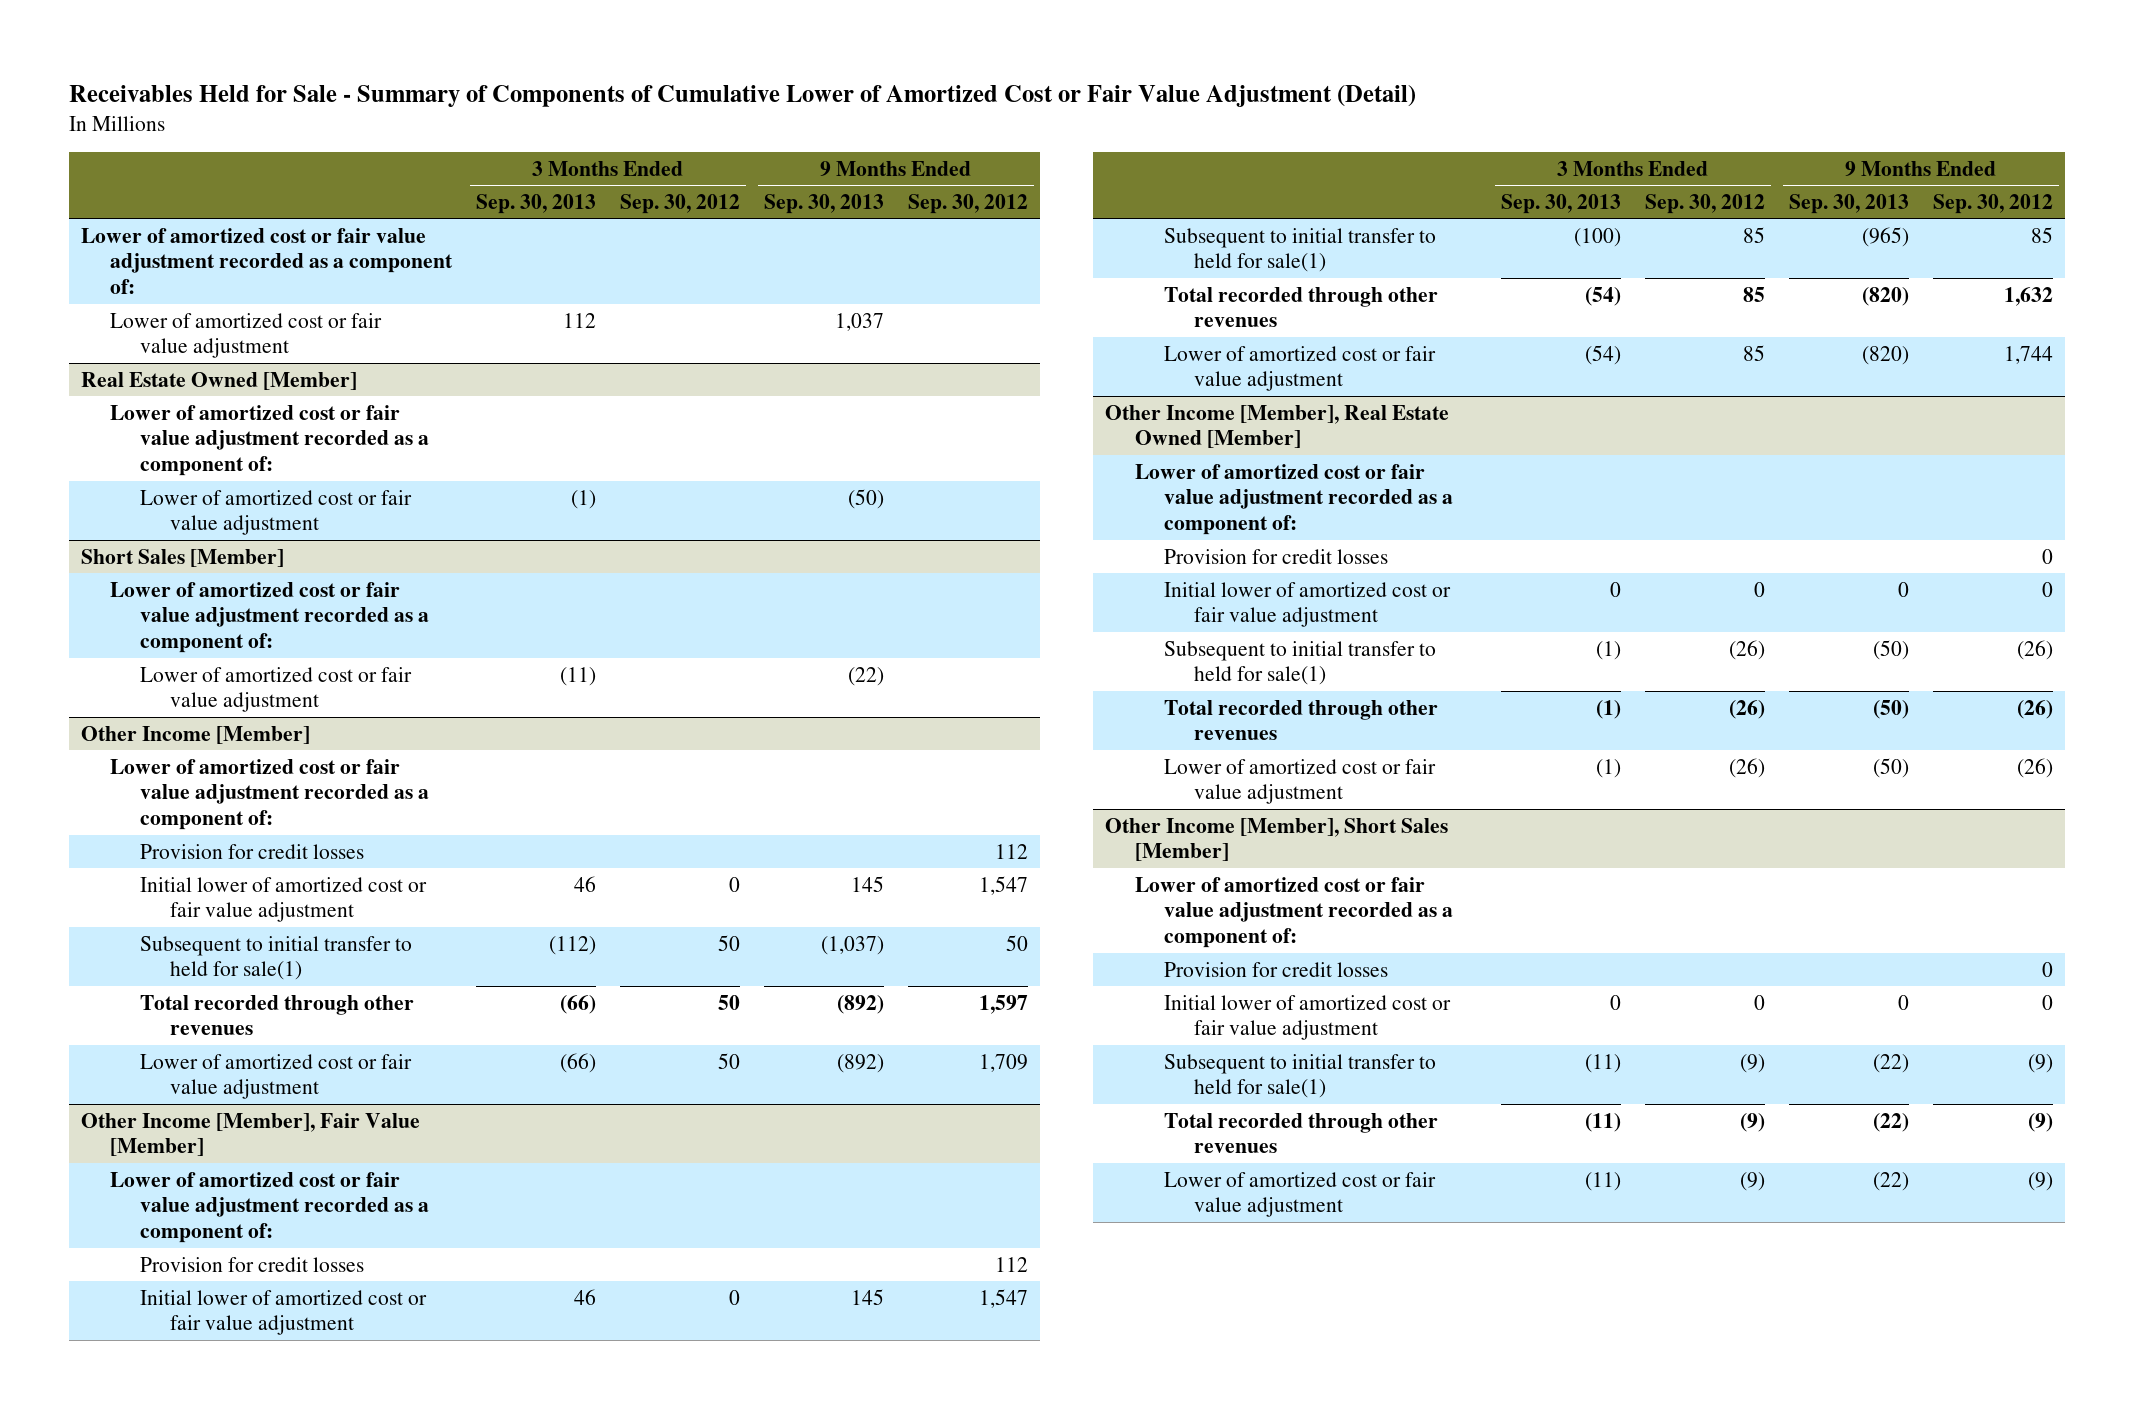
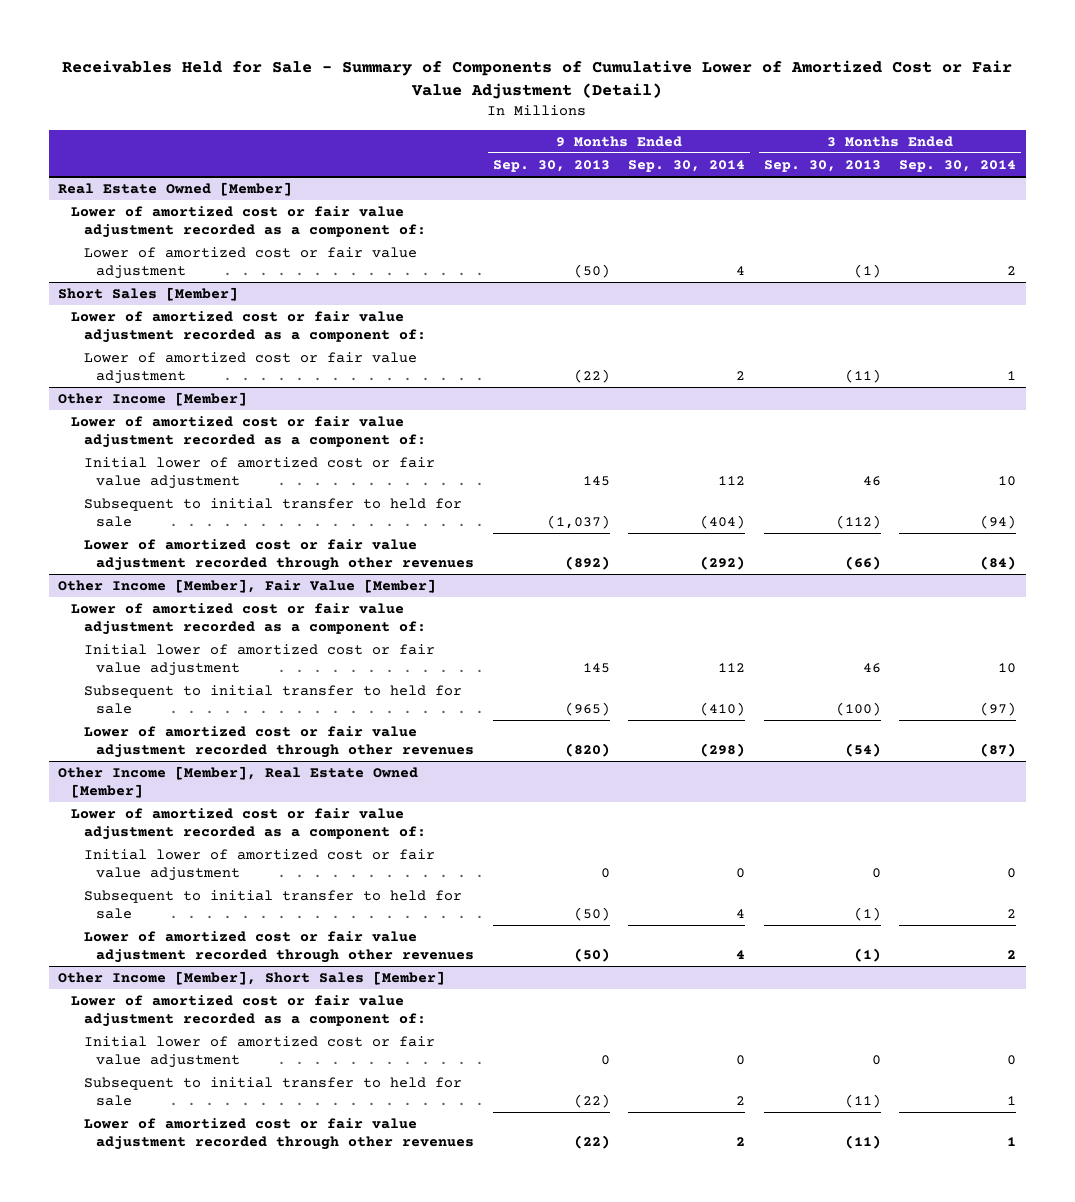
- | 3 Months Ended Sep. 30, 2013 | 3 Months Ended Sep. 30, 2012 | 9 Months Ended Sep. 30, 2013 | 9 Months Ended Sep. 30, 2012
+ | 9 Months Ended Sep. 30, 2013 | 9 Months Ended Sep. 30, 2014 | 3 Months Ended Sep. 30, 2013 | 3 Months Ended Sep. 30, 2014
- Lower of amortized cost or fair value adjustment recorded as a component of:
- Lower of amortized cost or fair value adjustment | 112 | | 1,037 |
@ Other Income [Member]
- Provision for credit losses | | | | 112
- Subsequent to initial transfer to held for sale(1) | (112) | 50 | (1,037) | 50
- Total recorded through other revenues | (66) | 50 | (892) | 1,597
- Lower of amortized cost or fair value adjustment | (66) | 50 | (892) | 1,709
+ Subsequent to initial transfer to held for sale | (1,037) | (404) | (112) | (94)
+ Lower of amortized cost or fair value adjustment recorded through other revenues | (892) | (292) | (66) | (84)
@ Other Income [Member], Fair Value [Member]
- Provision for credit losses | | | | 112
- Subsequent to initial transfer to held for sale(1) | (100) | 85 | (965) | 85
- Total recorded through other revenues | (54) | 85 | (820) | 1,632
- Lower of amortized cost or fair value adjustment | (54) | 85 | (820) | 1,744
+ Subsequent to initial transfer to held for sale | (965) | (410) | (100) | (97)
+ Lower of amortized cost or fair value adjustment recorded through other revenues | (820) | (298) | (54) | (87)
@ Other Income [Member], Real Estate Owned [Member]
- Provision for credit losses | | | | 0
- Subsequent to initial transfer to held for sale(1) | (1) | (26) | (50) | (26)
- Total recorded through other revenues | (1) | (26) | (50) | (26)
- Lower of amortized cost or fair value adjustment | (1) | (26) | (50) | (26)
+ Subsequent to initial transfer to held for sale | (50) | 4 | (1) | 2
+ Lower of amortized cost or fair value adjustment recorded through other revenues | (50) | 4 | (1) | 2
@ Other Income [Member], Short Sales [Member]
- Provision for credit losses | | | | 0
- Subsequent to initial transfer to held for sale(1) | (11) | (9) | (22) | (9)
- Total recorded through other revenues | (11) | (9) | (22) | (9)
- Lower of amortized cost or fair value adjustment | (11) | (9) | (22) | (9)
+ Subsequent to initial transfer to held for sale | (22) | 2 | (11) | 1
+ Lower of amortized cost or fair value adjustment recorded through other revenues | (22) | 2 | (11) | 1

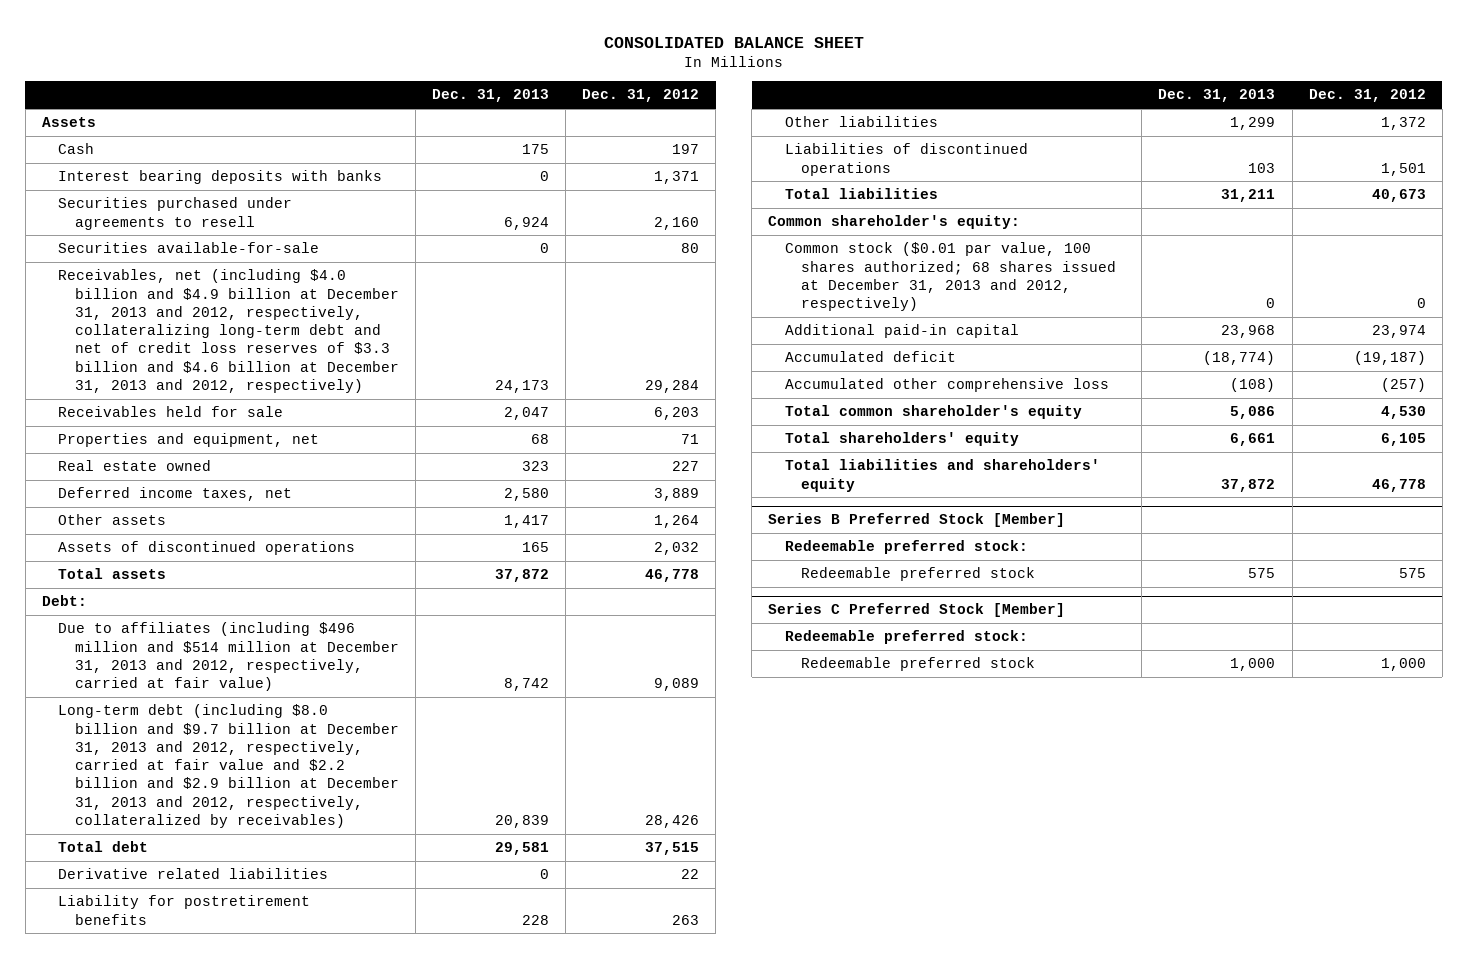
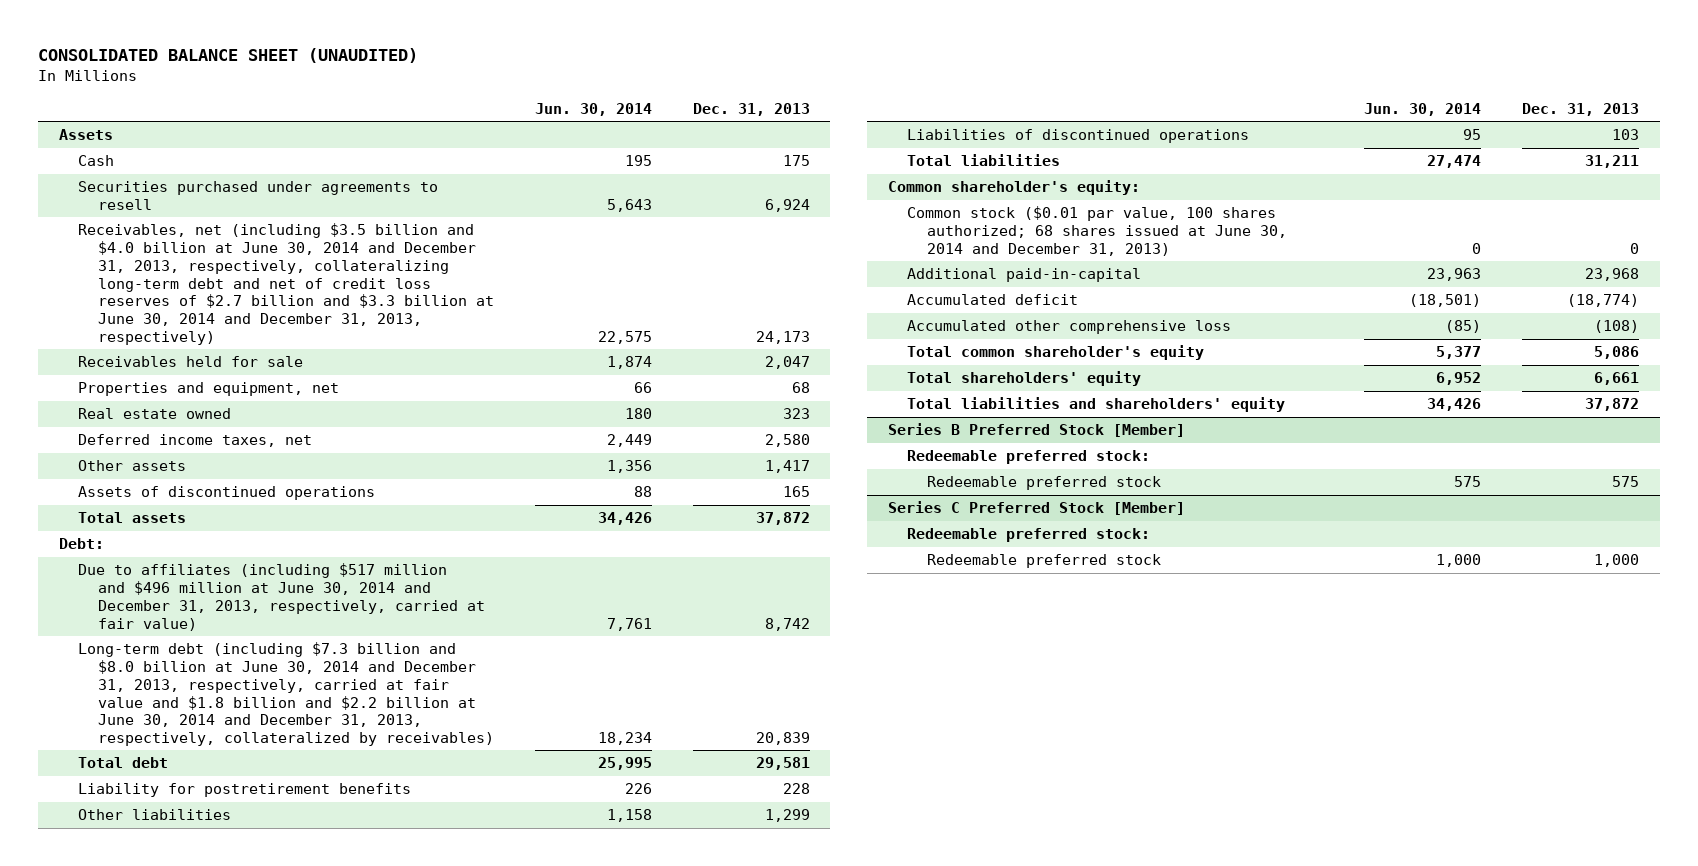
- CONSOLIDATED BALANCE SHEET
+ CONSOLIDATED BALANCE SHEET (UNAUDITED)
- | Dec. 31, 2013 | Dec. 31, 2012
+ | Jun. 30, 2014 | Dec. 31, 2013
- Interest bearing deposits with banks | 0 | 1,371
- Securities available-for-sale | 0 | 80
- Receivables, net (including $4.0 billion and $4.9 billion at December 31, 2013 and 2012, respectively, collateralizing long-term debt and net of credit loss reserves of $3.3 billion and $4.6 billion at December 31, 2013 and 2012, respectively) | 24,173 | 29,284
+ Receivables, net (including $3.5 billion and $4.0 billion at June 30, 2014 and December 31, 2013, respectively, collateralizing long-term debt and net of credit loss reserves of $2.7 billion and $3.3 billion at June 30, 2014 and December 31, 2013, respectively) | 22,575 | 24,173
- Due to affiliates (including $496 million and $514 million at December 31, 2013 and 2012, respectively, carried at fair value) | 8,742 | 9,089
- Long-term debt (including $8.0 billion and $9.7 billion at December 31, 2013 and 2012, respectively, carried at fair value and $2.2 billion and $2.9 billion at December 31, 2013 and 2012, respectively, collateralized by receivables) | 20,839 | 28,426
+ Due to affiliates (including $517 million and $496 million at June 30, 2014 and December 31, 2013, respectively, carried at fair value) | 7,761 | 8,742
+ Long-term debt (including $7.3 billion and $8.0 billion at June 30, 2014 and December 31, 2013, respectively, carried at fair value and $1.8 billion and $2.2 billion at June 30, 2014 and December 31, 2013, respectively, collateralized by receivables) | 18,234 | 20,839
- Derivative related liabilities | 0 | 22
- Common stock ($0.01 par value, 100 shares authorized; 68 shares issued at December 31, 2013 and 2012, respectively) | 0 | 0
- Additional paid-in capital | 23,968 | 23,974
+ Common stock ($0.01 par value, 100 shares authorized; 68 shares issued at June 30, 2014 and December 31, 2013) | 0 | 0
+ Additional paid-in-capital | 23,963 | 23,968

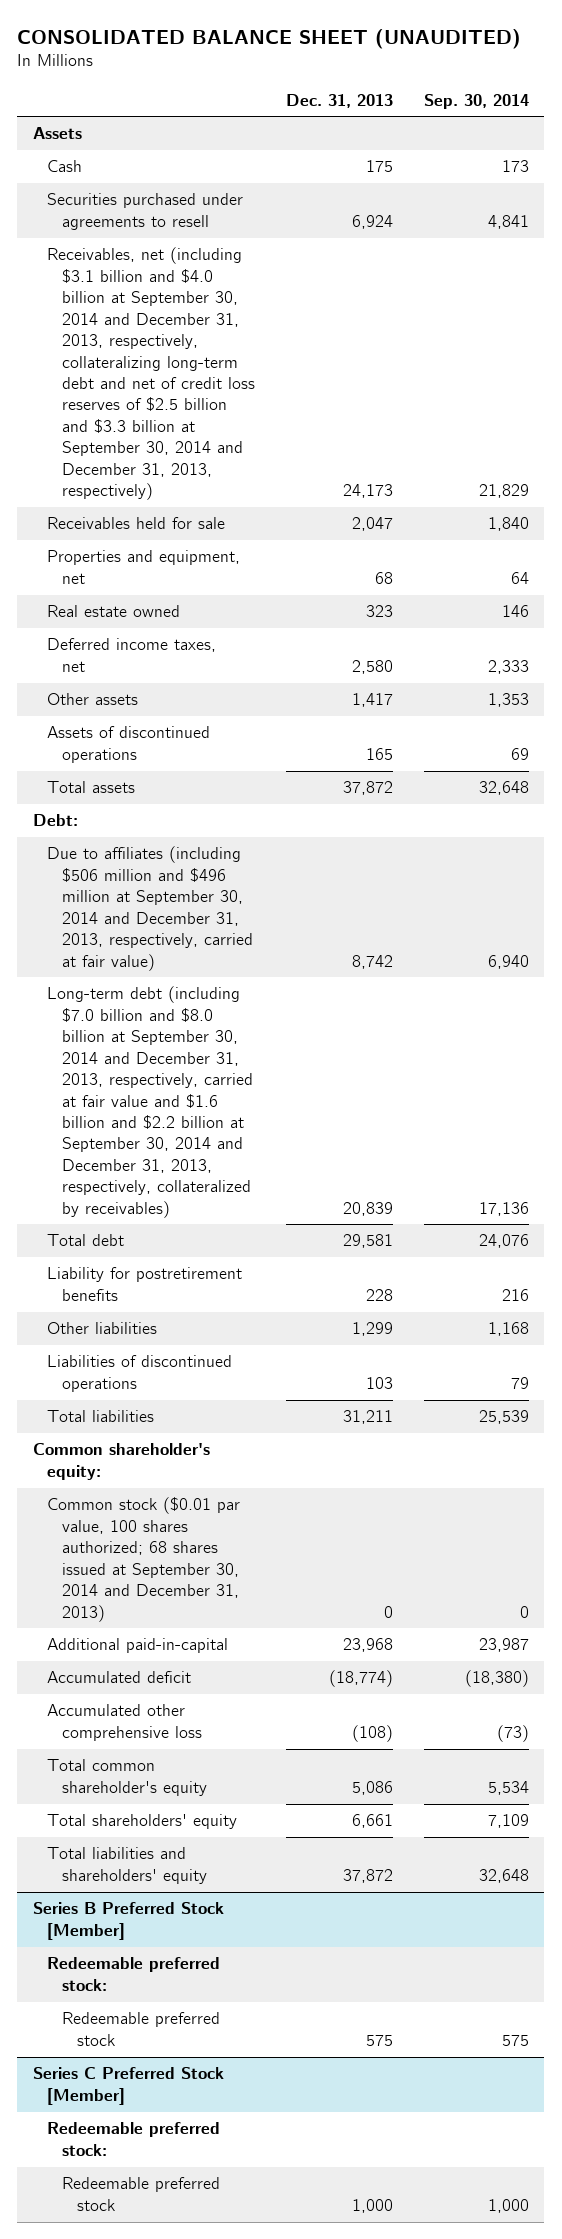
- | Jun. 30, 2014 | Dec. 31, 2013
+ | Dec. 31, 2013 | Sep. 30, 2014
- Receivables, net (including $3.5 billion and $4.0 billion at June 30, 2014 and December 31, 2013, respectively, collateralizing long-term debt and net of credit loss reserves of $2.7 billion and $3.3 billion at June 30, 2014 and December 31, 2013, respectively) | 22,575 | 24,173
+ Receivables, net (including $3.1 billion and $4.0 billion at September 30, 2014 and December 31, 2013, respectively, collateralizing long-term debt and net of credit loss reserves of $2.5 billion and $3.3 billion at September 30, 2014 and December 31, 2013, respectively) | 24,173 | 21,829
- Due to affiliates (including $517 million and $496 million at June 30, 2014 and December 31, 2013, respectively, carried at fair value) | 7,761 | 8,742
- Long-term debt (including $7.3 billion and $8.0 billion at June 30, 2014 and December 31, 2013, respectively, carried at fair value and $1.8 billion and $2.2 billion at June 30, 2014 and December 31, 2013, respectively, collateralized by receivables) | 18,234 | 20,839
+ Due to affiliates (including $506 million and $496 million at September 30, 2014 and December 31, 2013, respectively, carried at fair value) | 8,742 | 6,940
+ Long-term debt (including $7.0 billion and $8.0 billion at September 30, 2014 and December 31, 2013, respectively, carried at fair value and $1.6 billion and $2.2 billion at September 30, 2014 and December 31, 2013, respectively, collateralized by receivables) | 20,839 | 17,136
- Common stock ($0.01 par value, 100 shares authorized; 68 shares issued at June 30, 2014 and December 31, 2013) | 0 | 0
+ Common stock ($0.01 par value, 100 shares authorized; 68 shares issued at September 30, 2014 and December 31, 2013) | 0 | 0

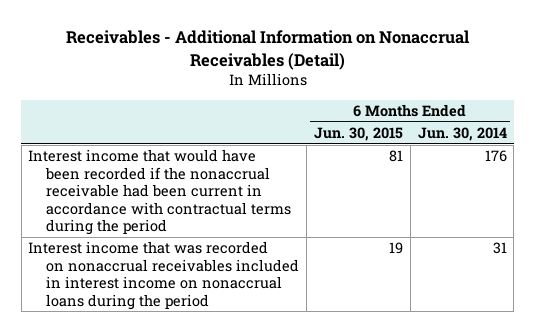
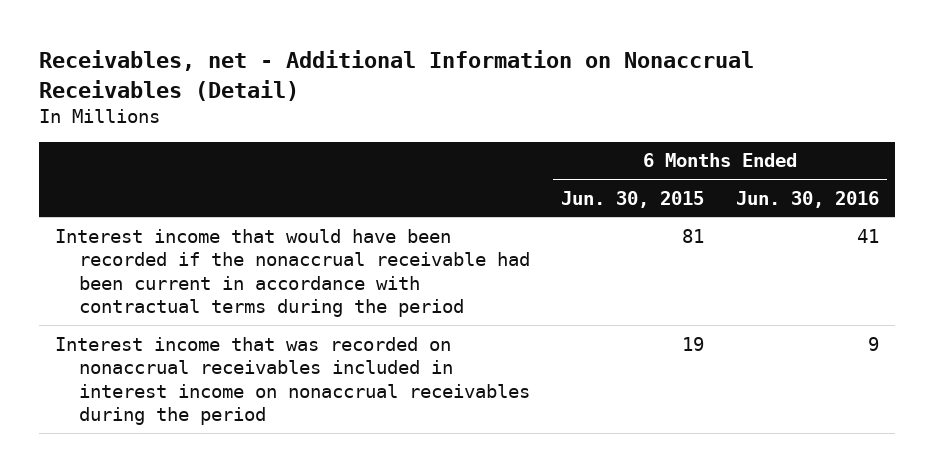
- Receivables - Additional Information on Nonaccrual Receivables (Detail)
+ Receivables, net - Additional Information on Nonaccrual Receivables (Detail)
- | 6 Months Ended Jun. 30, 2015 | 6 Months Ended Jun. 30, 2014
+ | 6 Months Ended Jun. 30, 2015 | 6 Months Ended Jun. 30, 2016
- Interest income that was recorded on nonaccrual receivables included in interest income on nonaccrual loans during the period | 19 | 31
+ Interest income that was recorded on nonaccrual receivables included in interest income on nonaccrual receivables during the period | 19 | 9

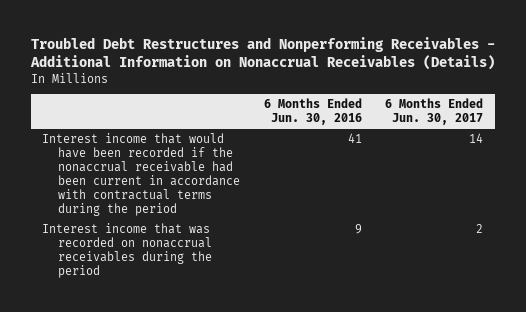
- Receivables, net - Additional Information on Nonaccrual Receivables (Detail)
+ Troubled Debt Restructures and Nonperforming Receivables - Additional Information on Nonaccrual Receivables (Details)
- | 6 Months Ended Jun. 30, 2015 | 6 Months Ended Jun. 30, 2016
+ | 6 Months Ended Jun. 30, 2016 | 6 Months Ended Jun. 30, 2017
- Interest income that was recorded on nonaccrual receivables included in interest income on nonaccrual receivables during the period | 19 | 9
+ Interest income that was recorded on nonaccrual receivables during the period | 9 | 2

